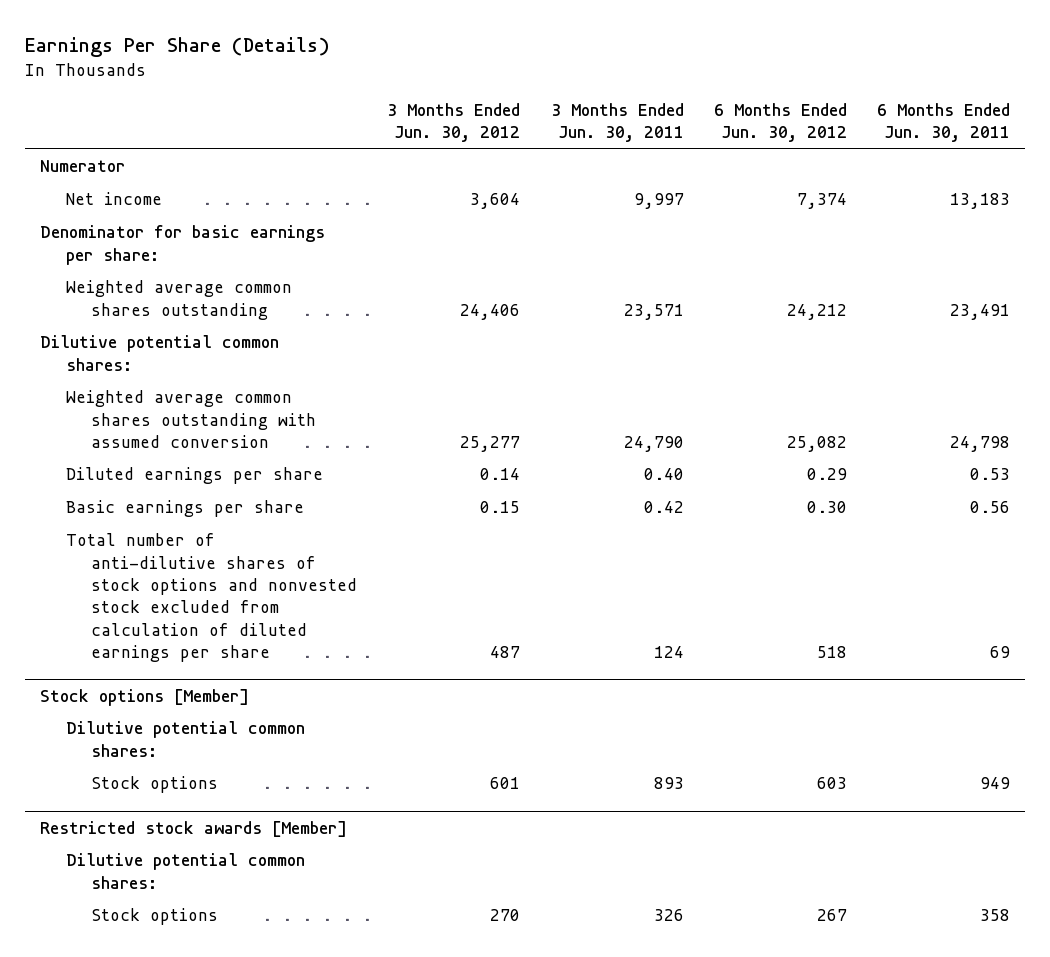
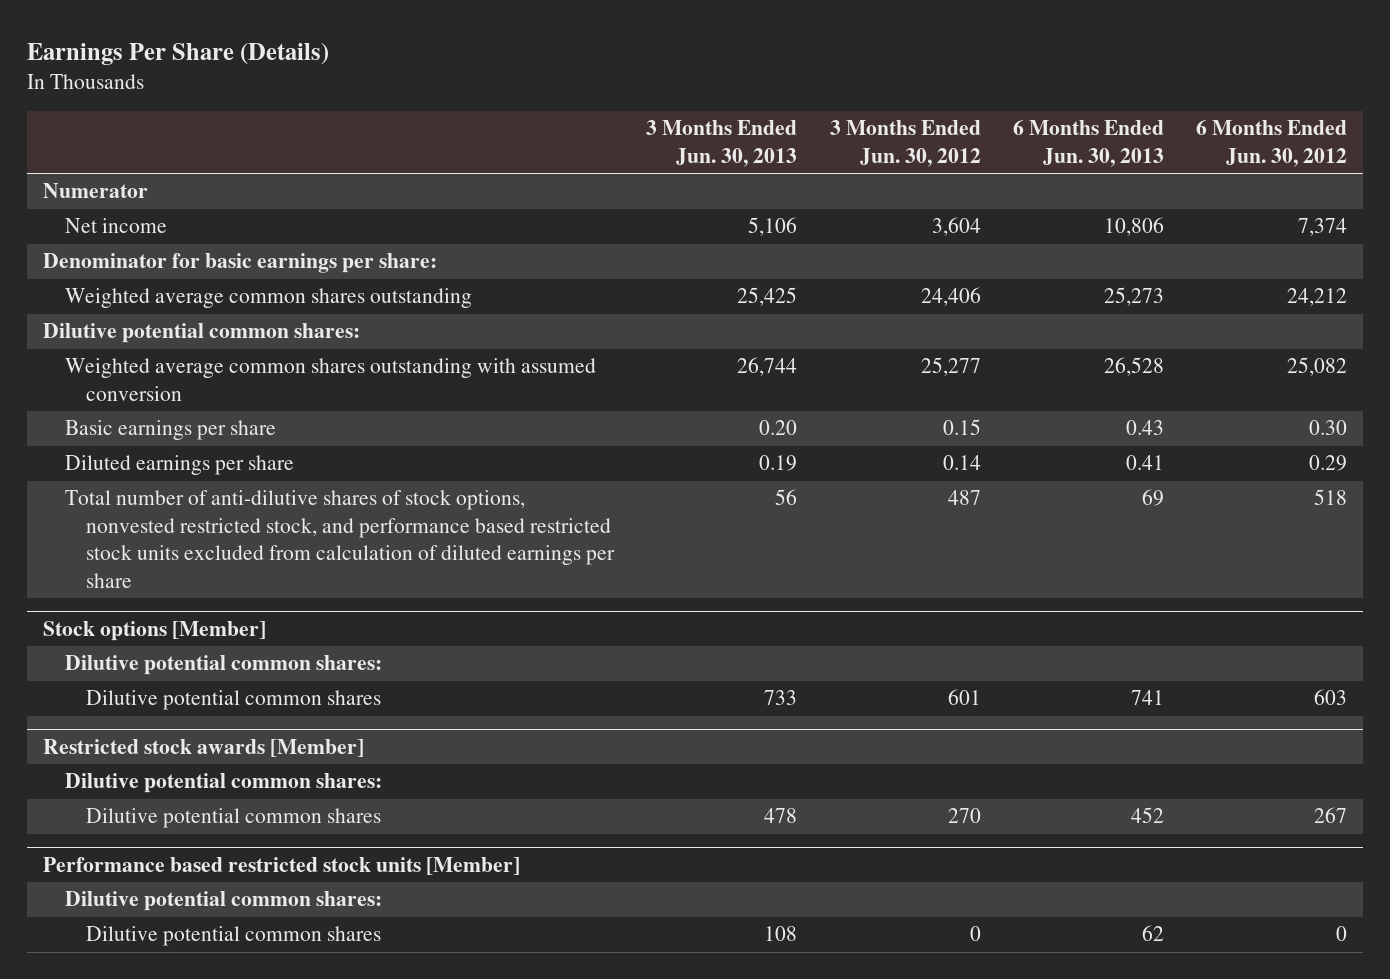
- | 3 Months Ended Jun. 30, 2012 | 3 Months Ended Jun. 30, 2011 | 6 Months Ended Jun. 30, 2012 | 6 Months Ended Jun. 30, 2011
+ | 3 Months Ended Jun. 30, 2013 | 3 Months Ended Jun. 30, 2012 | 6 Months Ended Jun. 30, 2013 | 6 Months Ended Jun. 30, 2012
- Total number of anti-dilutive shares of stock options and nonvested stock excluded from calculation of diluted earnings per share | 487 | 124 | 518 | 69
moved down: Diluted earnings per share | 0.19 | 0.14 | 0.41 | 0.29
+ Total number of anti-dilutive shares of stock options, nonvested restricted stock, and performance based restricted stock units excluded from calculation of diluted earnings per share | 56 | 487 | 69 | 518
@ Stock options [Member]
- Stock options | 601 | 893 | 603 | 949
+ Dilutive potential common shares | 733 | 601 | 741 | 603
@ Restricted stock awards [Member]
- Stock options | 270 | 326 | 267 | 358
+ Dilutive potential common shares | 478 | 270 | 452 | 267
+ Performance based restricted stock units [Member]
+ Dilutive potential common shares:
+ Dilutive potential common shares | 108 | 0 | 62 | 0

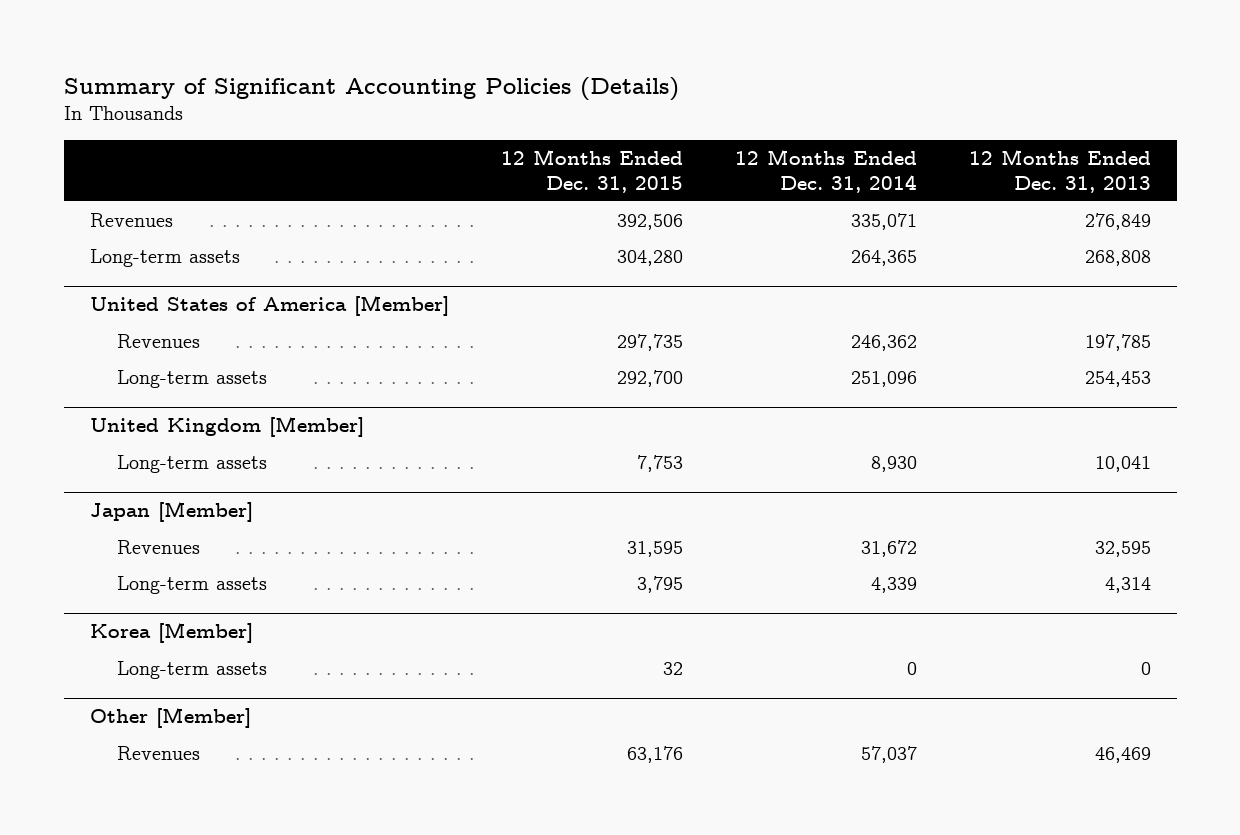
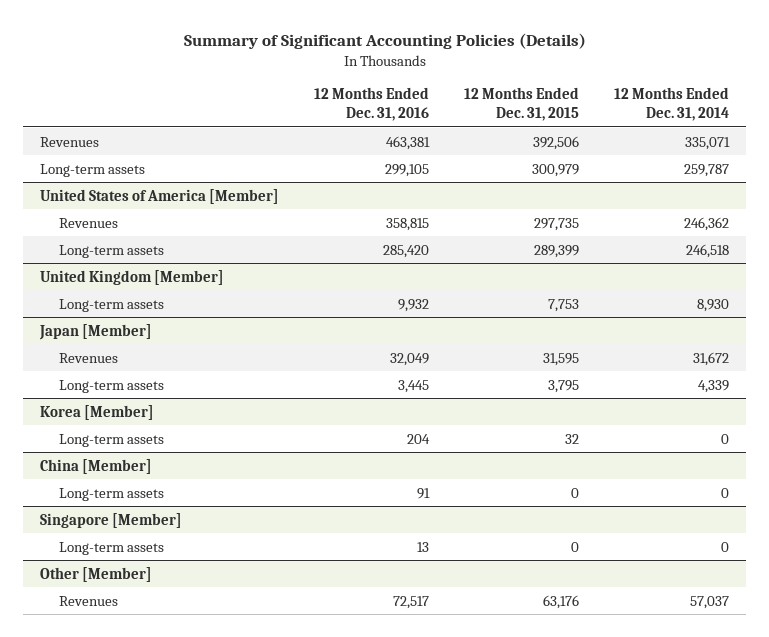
- | 12 Months Ended Dec. 31, 2015 | 12 Months Ended Dec. 31, 2014 | 12 Months Ended Dec. 31, 2013
+ | 12 Months Ended Dec. 31, 2016 | 12 Months Ended Dec. 31, 2015 | 12 Months Ended Dec. 31, 2014
- Long-term assets | 304,280 | 264,365 | 268,808
+ Long-term assets | 299,105 | 300,979 | 259,787
@ United States of America [Member]
- Long-term assets | 292,700 | 251,096 | 254,453
+ Long-term assets | 285,420 | 289,399 | 246,518
+ China [Member]
+ Long-term assets | 91 | 0 | 0
+ Singapore [Member]
+ Long-term assets | 13 | 0 | 0

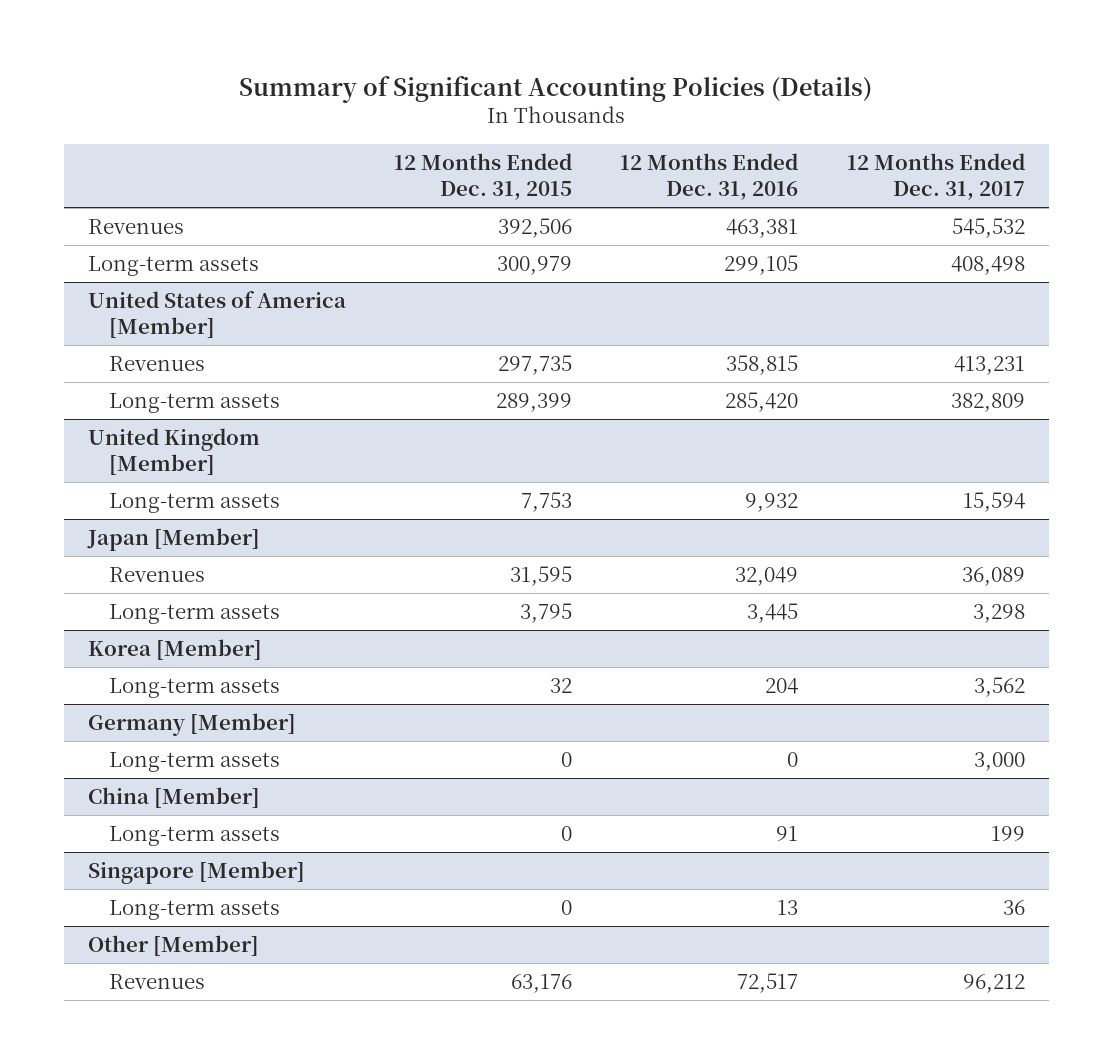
- | 12 Months Ended Dec. 31, 2016 | 12 Months Ended Dec. 31, 2015 | 12 Months Ended Dec. 31, 2014
+ | 12 Months Ended Dec. 31, 2015 | 12 Months Ended Dec. 31, 2016 | 12 Months Ended Dec. 31, 2017
+ Germany [Member]
+ Long-term assets | 0 | 0 | 3,000

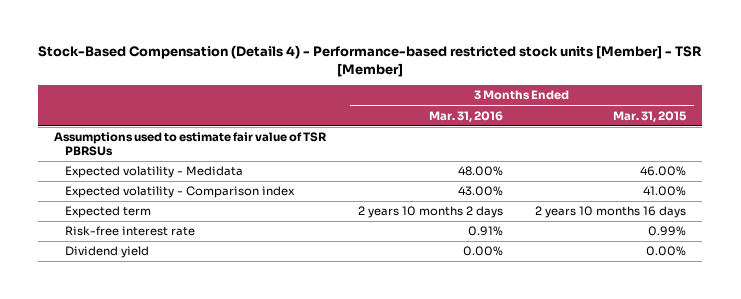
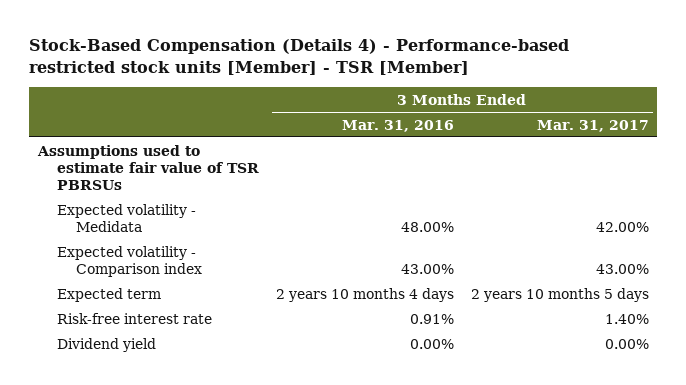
- | 3 Months Ended Mar. 31, 2016 | 3 Months Ended Mar. 31, 2015
+ | 3 Months Ended Mar. 31, 2016 | 3 Months Ended Mar. 31, 2017
- Expected term | 2 years 10 months 2 days | 2 years 10 months 16 days
+ Expected term | 2 years 10 months 4 days | 2 years 10 months 5 days

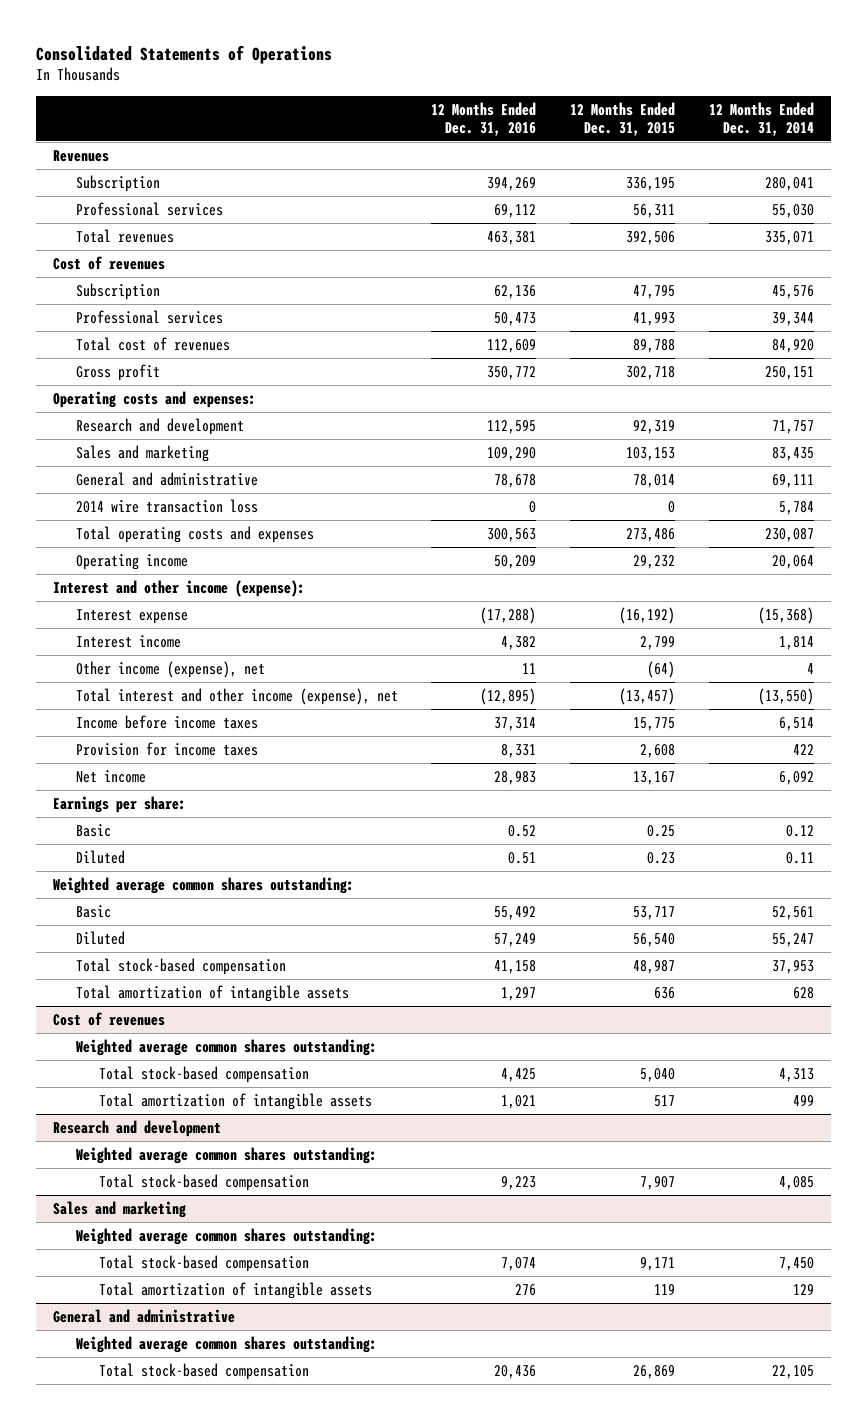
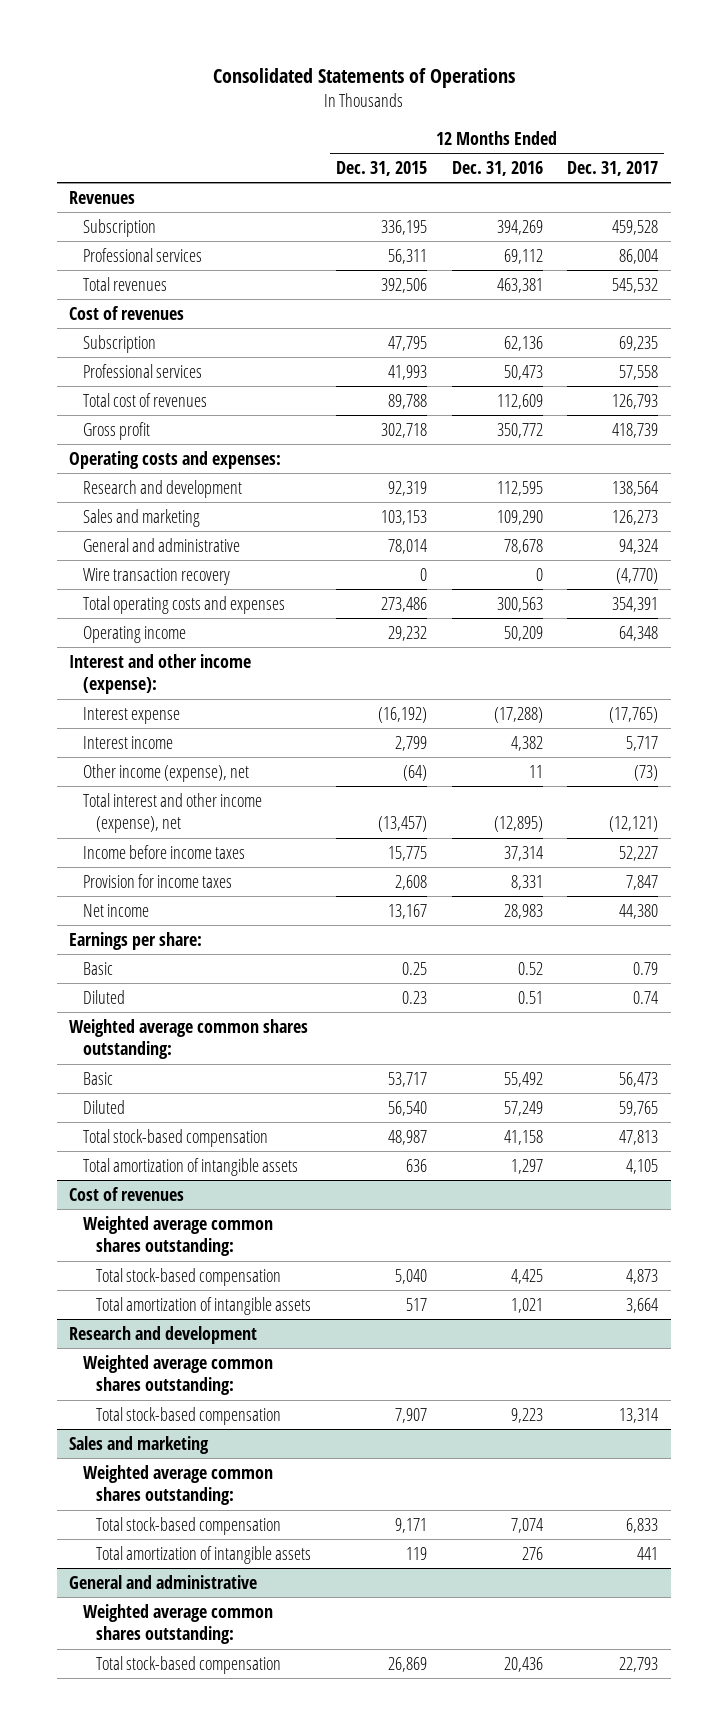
- | 12 Months Ended Dec. 31, 2016 | 12 Months Ended Dec. 31, 2015 | 12 Months Ended Dec. 31, 2014
+ | 12 Months Ended Dec. 31, 2015 | 12 Months Ended Dec. 31, 2016 | 12 Months Ended Dec. 31, 2017
- 2014 wire transaction loss | 0 | 0 | 5,784
+ Wire transaction recovery | 0 | 0 | (4,770)

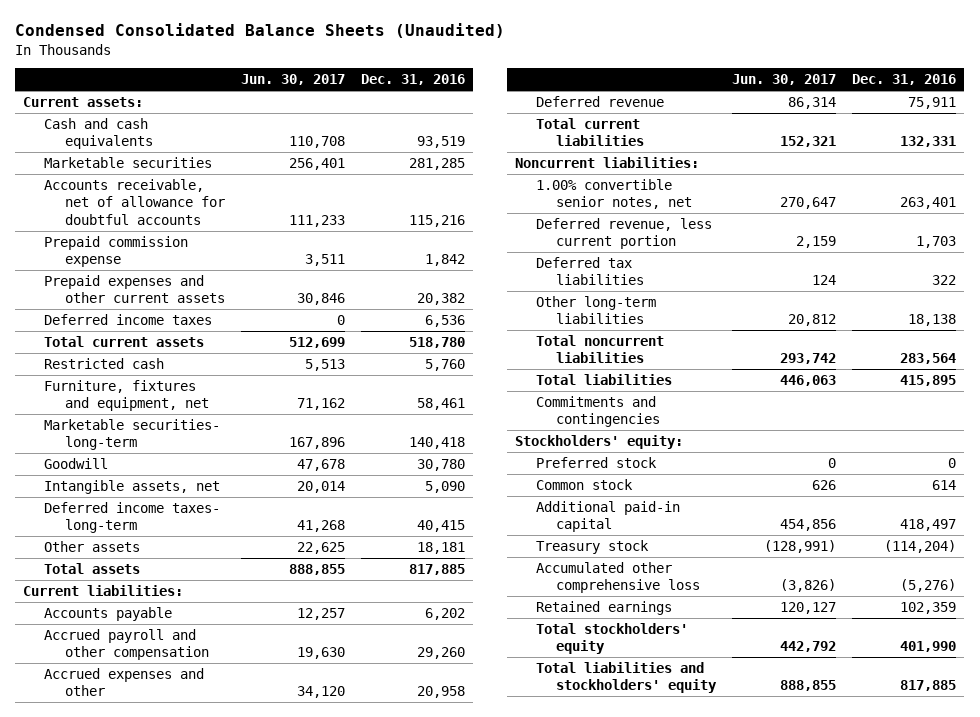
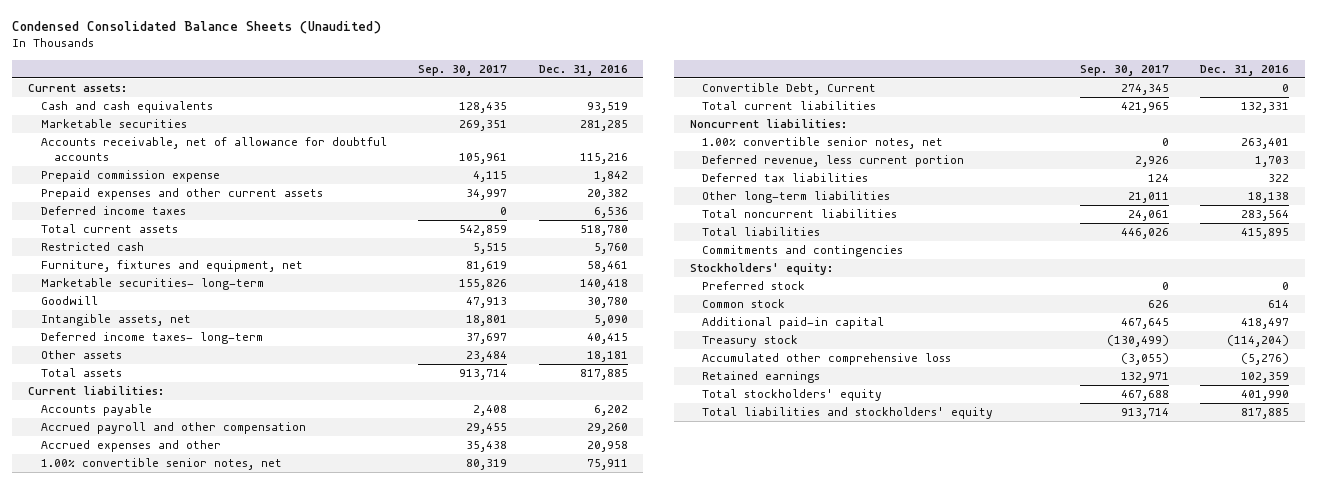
- | Jun. 30, 2017 | Dec. 31, 2016
+ | Sep. 30, 2017 | Dec. 31, 2016
- Deferred revenue | 86,314 | 75,911
+ 1.00% convertible senior notes, net | 80,319 | 75,911
+ Convertible Debt, Current | 274,345 | 0

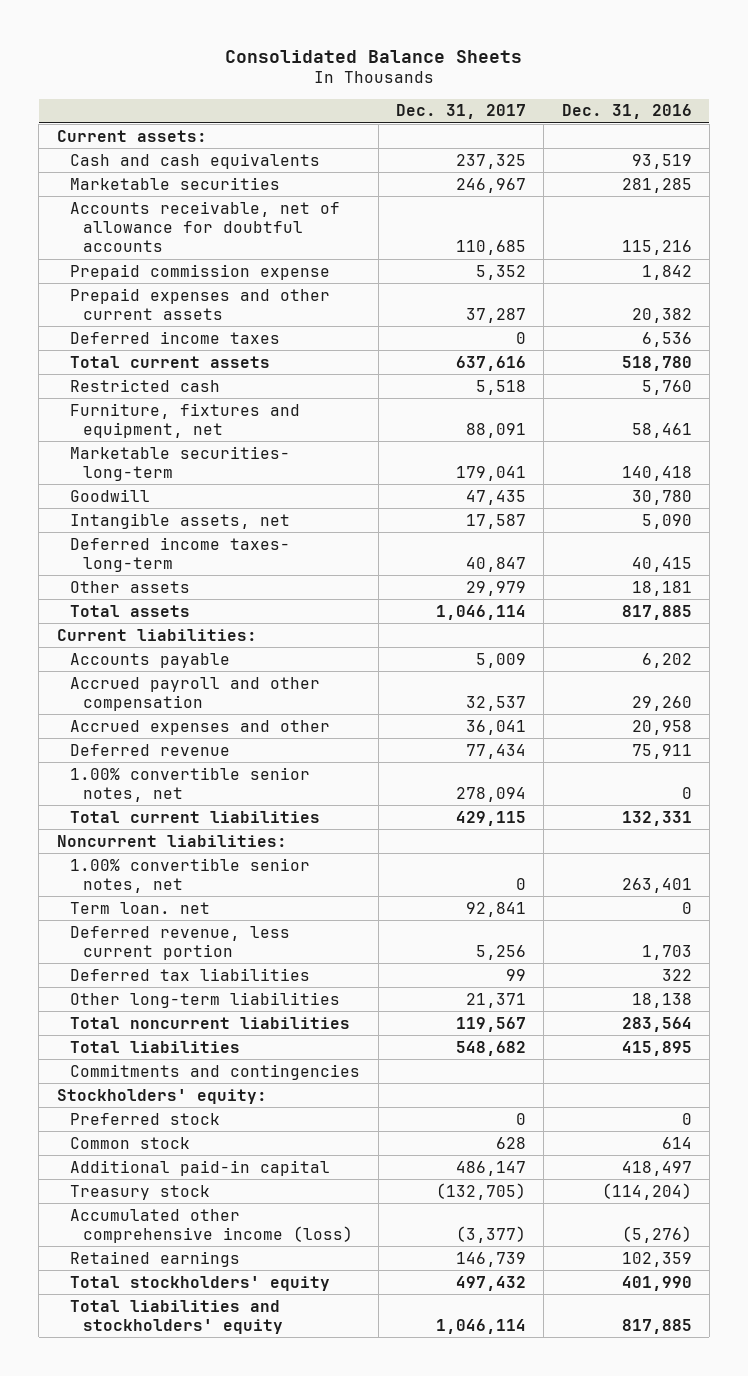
- Condensed Consolidated Balance Sheets (Unaudited)
+ Consolidated Balance Sheets
- | Sep. 30, 2017 | Dec. 31, 2016
+ | Dec. 31, 2017 | Dec. 31, 2016
- 1.00% convertible senior notes, net | 80,319 | 75,911
- Convertible Debt, Current | 274,345 | 0
+ Deferred revenue | 77,434 | 75,911
+ 1.00% convertible senior notes, net | 278,094 | 0
+ Term loan. net | 92,841 | 0
- Accumulated other comprehensive loss | (3,055) | (5,276)
+ Accumulated other comprehensive income (loss) | (3,377) | (5,276)

